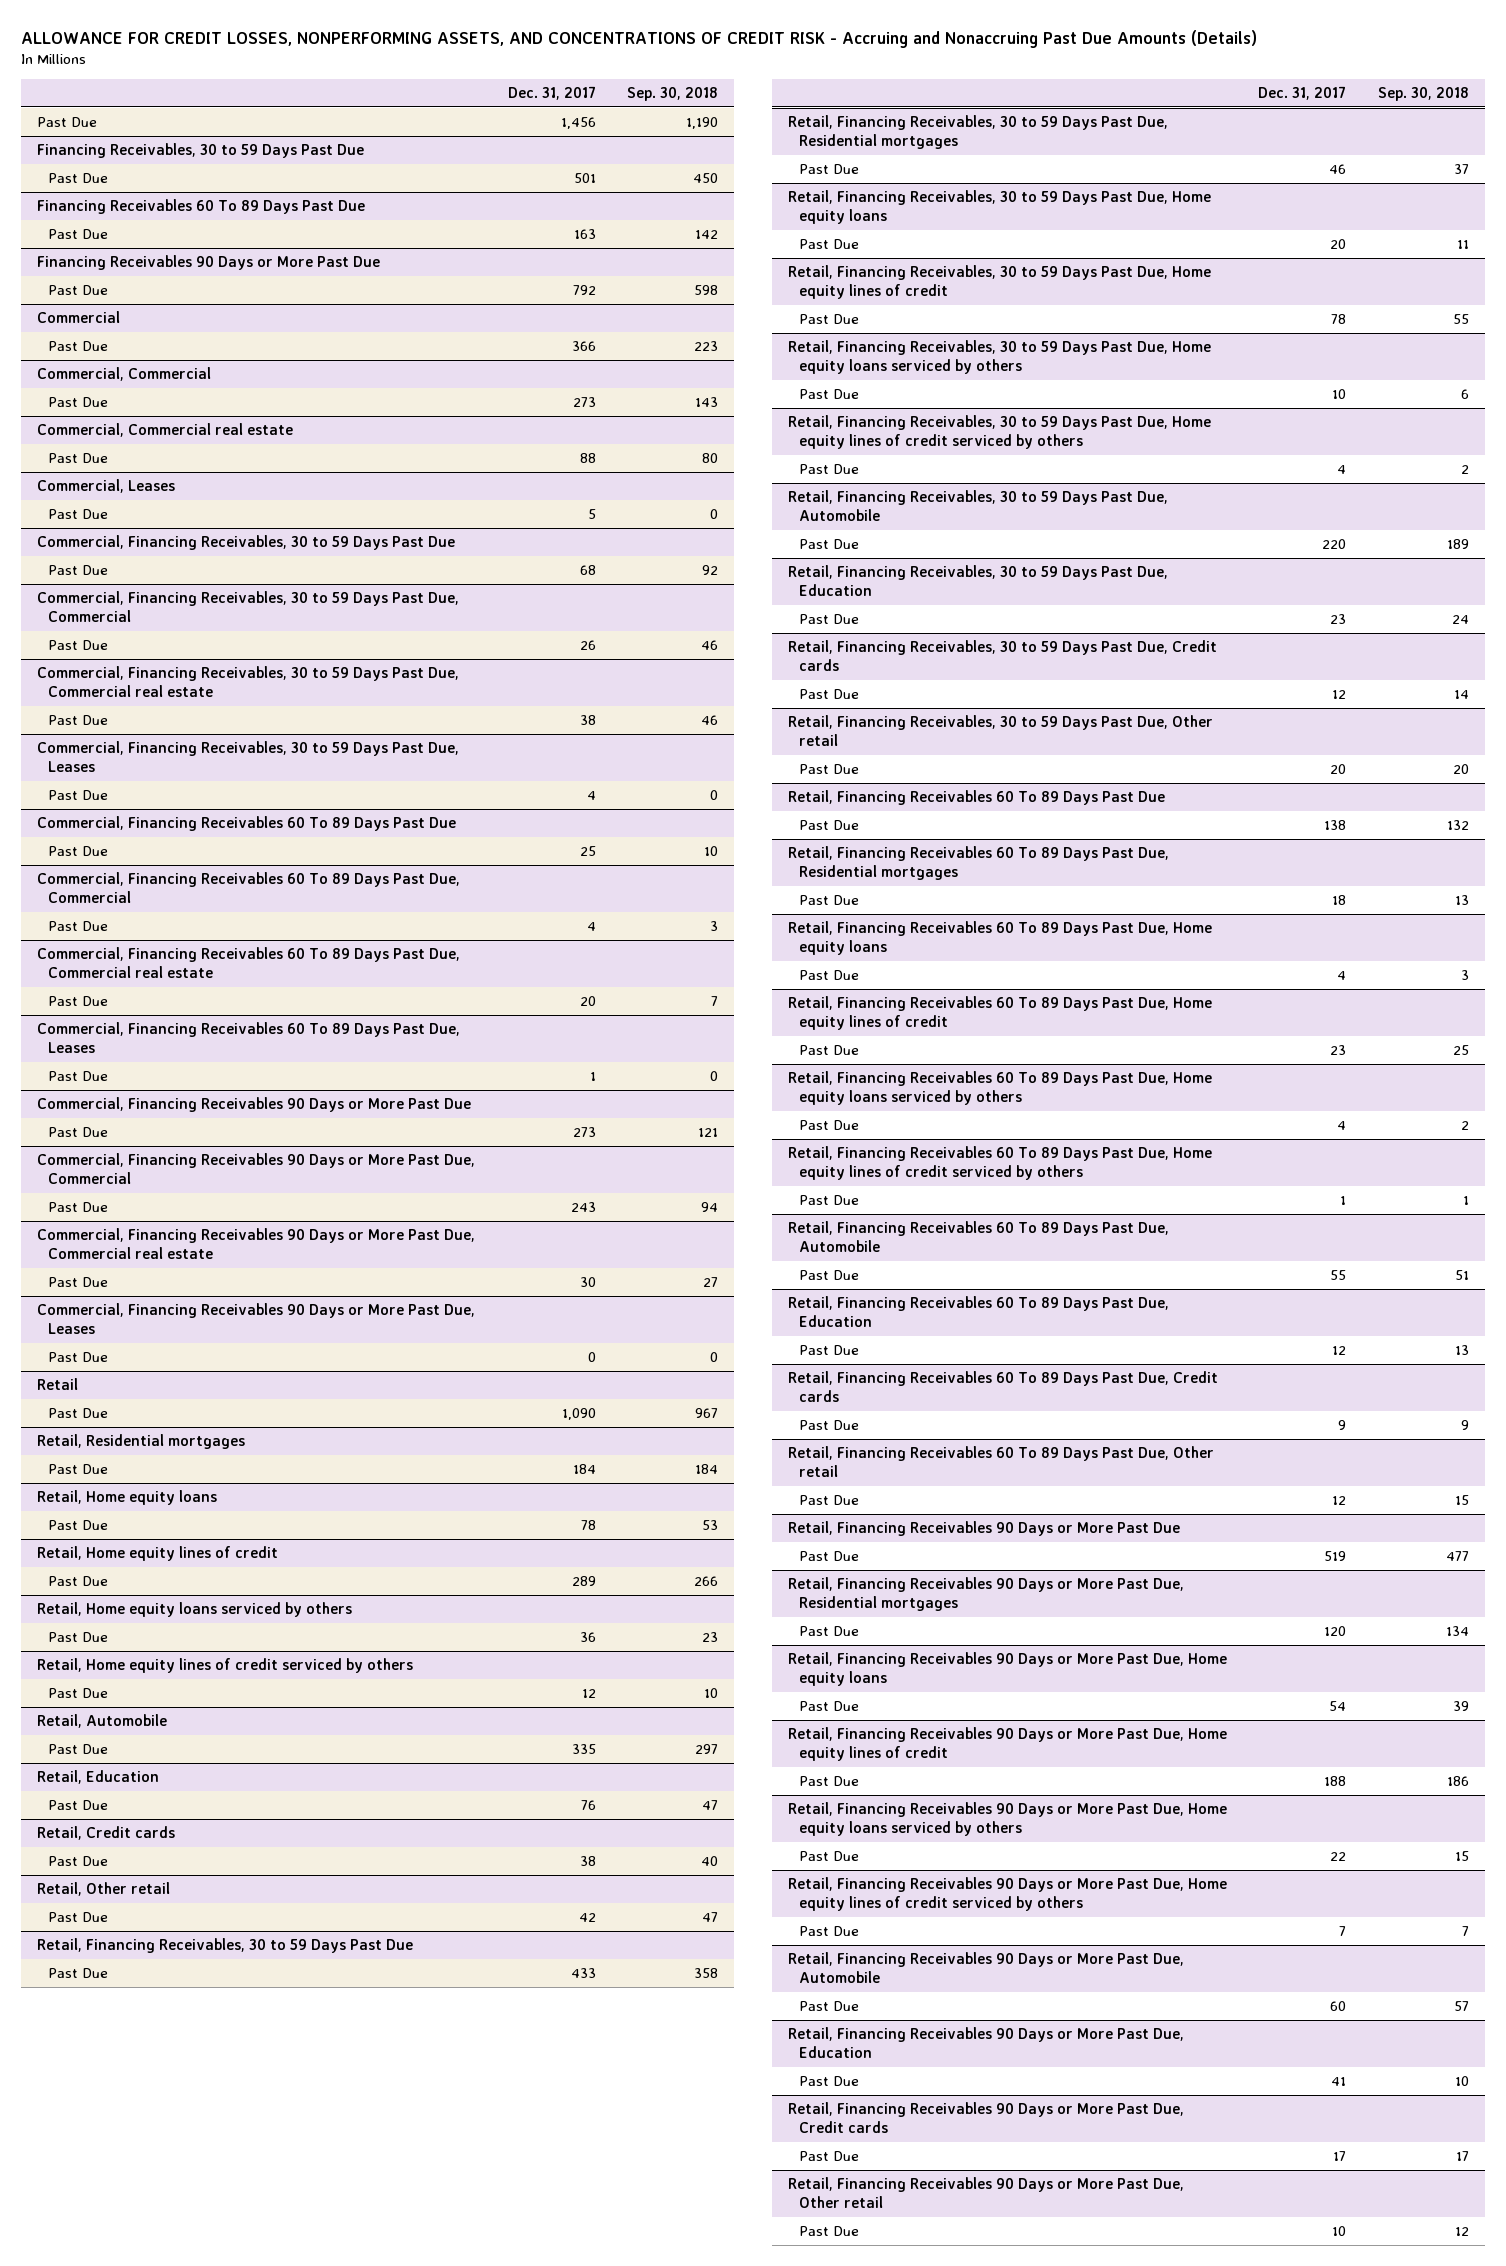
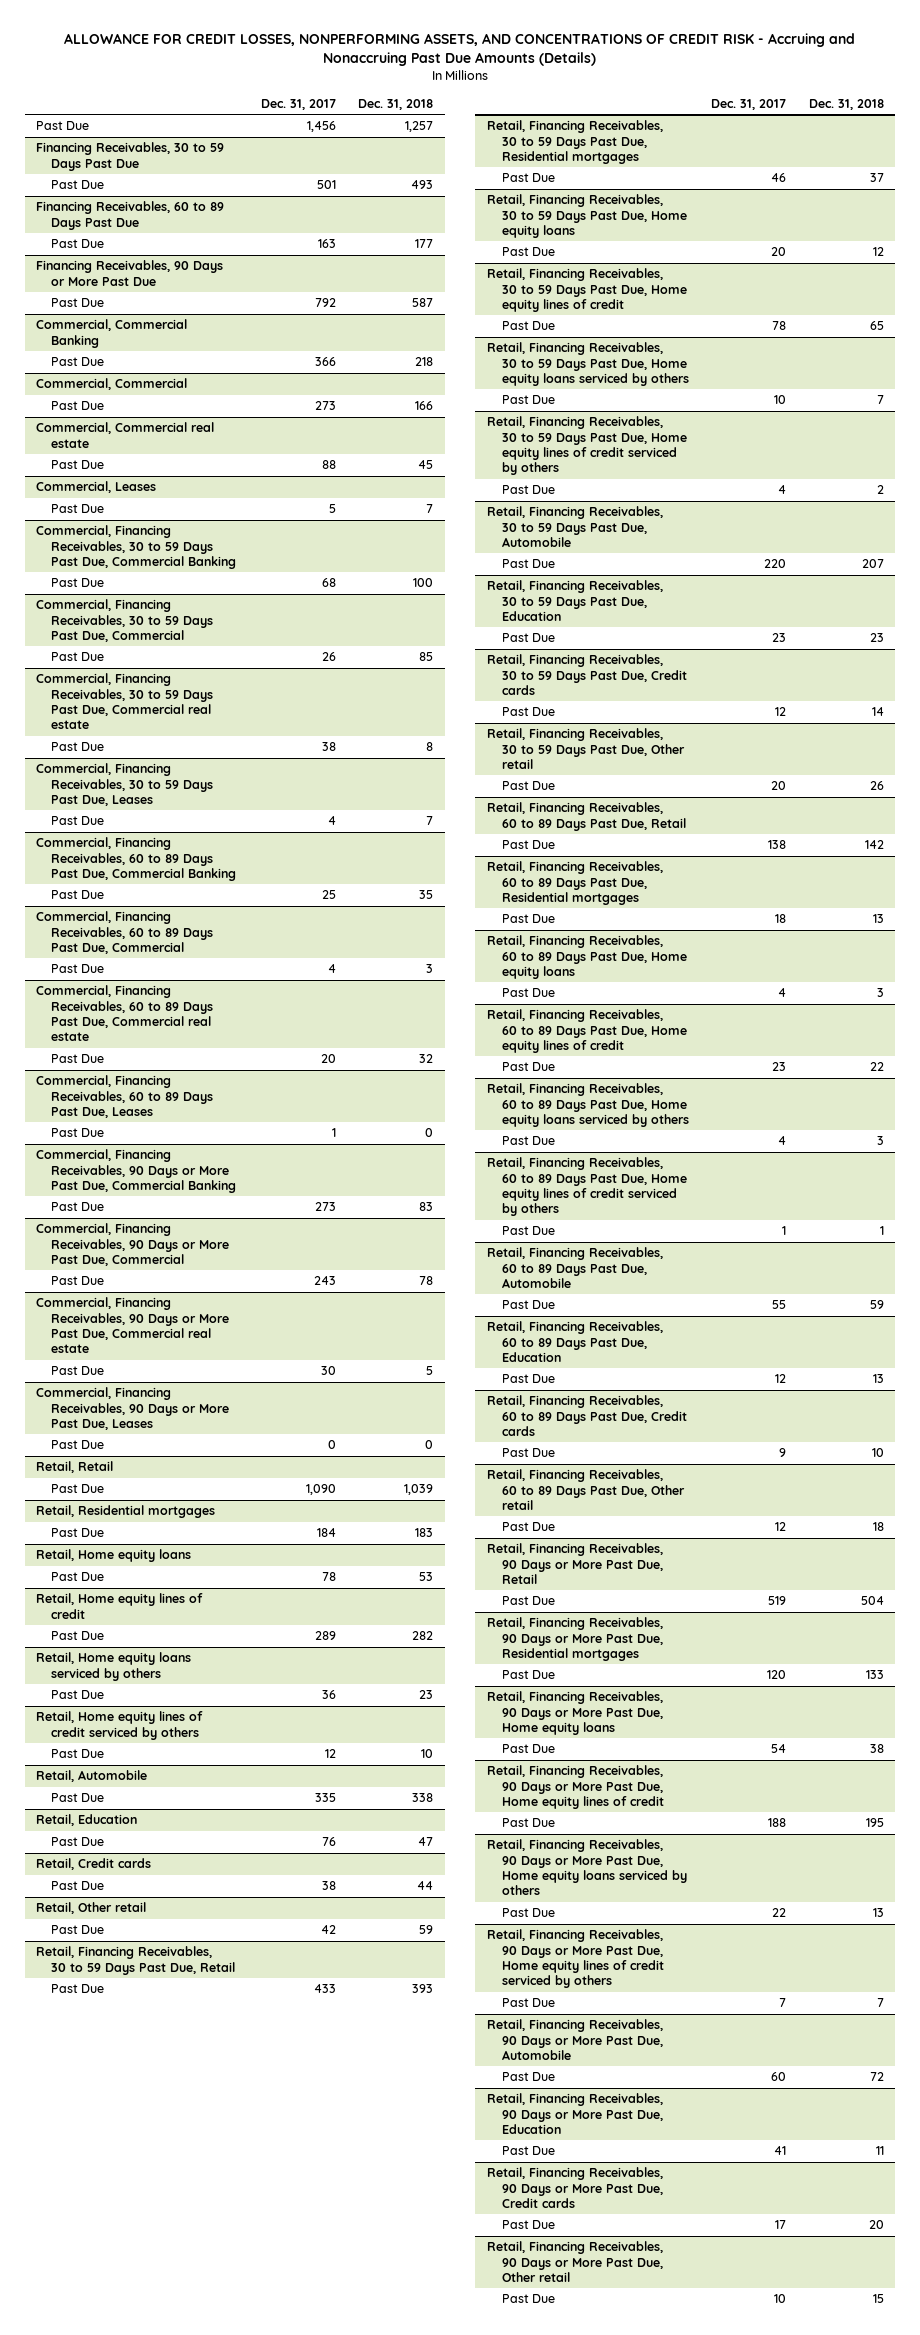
- | Dec. 31, 2017 | Sep. 30, 2018
+ | Dec. 31, 2017 | Dec. 31, 2018
- Financing Receivables 60 To 89 Days Past Due
+ Financing Receivables, 60 to 89 Days Past Due
- Financing Receivables 90 Days or More Past Due
+ Financing Receivables, 90 Days or More Past Due
- Commercial
+ Commercial, Commercial Banking
- Commercial, Financing Receivables, 30 to 59 Days Past Due
+ Commercial, Financing Receivables, 30 to 59 Days Past Due, Commercial Banking
- Commercial, Financing Receivables 60 To 89 Days Past Due
+ Commercial, Financing Receivables, 60 to 89 Days Past Due, Commercial Banking
- Commercial, Financing Receivables 60 To 89 Days Past Due, Commercial
+ Commercial, Financing Receivables, 60 to 89 Days Past Due, Commercial
- Commercial, Financing Receivables 60 To 89 Days Past Due, Commercial real estate
+ Commercial, Financing Receivables, 60 to 89 Days Past Due, Commercial real estate
- Commercial, Financing Receivables 60 To 89 Days Past Due, Leases
+ Commercial, Financing Receivables, 60 to 89 Days Past Due, Leases
- Commercial, Financing Receivables 90 Days or More Past Due
+ Commercial, Financing Receivables, 90 Days or More Past Due, Commercial Banking
- Commercial, Financing Receivables 90 Days or More Past Due, Commercial
+ Commercial, Financing Receivables, 90 Days or More Past Due, Commercial
- Commercial, Financing Receivables 90 Days or More Past Due, Commercial real estate
+ Commercial, Financing Receivables, 90 Days or More Past Due, Commercial real estate
- Commercial, Financing Receivables 90 Days or More Past Due, Leases
+ Commercial, Financing Receivables, 90 Days or More Past Due, Leases
- Retail
+ Retail, Retail
- Retail, Financing Receivables, 30 to 59 Days Past Due
+ Retail, Financing Receivables, 30 to 59 Days Past Due, Retail
- Retail, Financing Receivables 60 To 89 Days Past Due
+ Retail, Financing Receivables, 60 to 89 Days Past Due, Retail
- Retail, Financing Receivables 60 To 89 Days Past Due, Residential mortgages
+ Retail, Financing Receivables, 60 to 89 Days Past Due, Residential mortgages
- Retail, Financing Receivables 60 To 89 Days Past Due, Home equity loans
+ Retail, Financing Receivables, 60 to 89 Days Past Due, Home equity loans
- Retail, Financing Receivables 60 To 89 Days Past Due, Home equity lines of credit
+ Retail, Financing Receivables, 60 to 89 Days Past Due, Home equity lines of credit
- Retail, Financing Receivables 60 To 89 Days Past Due, Home equity loans serviced by others
+ Retail, Financing Receivables, 60 to 89 Days Past Due, Home equity loans serviced by others
- Retail, Financing Receivables 60 To 89 Days Past Due, Home equity lines of credit serviced by others
+ Retail, Financing Receivables, 60 to 89 Days Past Due, Home equity lines of credit serviced by others
- Retail, Financing Receivables 60 To 89 Days Past Due, Automobile
+ Retail, Financing Receivables, 60 to 89 Days Past Due, Automobile
- Retail, Financing Receivables 60 To 89 Days Past Due, Education
+ Retail, Financing Receivables, 60 to 89 Days Past Due, Education
- Retail, Financing Receivables 60 To 89 Days Past Due, Credit cards
+ Retail, Financing Receivables, 60 to 89 Days Past Due, Credit cards
- Retail, Financing Receivables 60 To 89 Days Past Due, Other retail
+ Retail, Financing Receivables, 60 to 89 Days Past Due, Other retail
- Retail, Financing Receivables 90 Days or More Past Due
+ Retail, Financing Receivables, 90 Days or More Past Due, Retail
- Retail, Financing Receivables 90 Days or More Past Due, Residential mortgages
+ Retail, Financing Receivables, 90 Days or More Past Due, Residential mortgages
- Retail, Financing Receivables 90 Days or More Past Due, Home equity loans
+ Retail, Financing Receivables, 90 Days or More Past Due, Home equity loans
- Retail, Financing Receivables 90 Days or More Past Due, Home equity lines of credit
+ Retail, Financing Receivables, 90 Days or More Past Due, Home equity lines of credit
- Retail, Financing Receivables 90 Days or More Past Due, Home equity loans serviced by others
+ Retail, Financing Receivables, 90 Days or More Past Due, Home equity loans serviced by others
- Retail, Financing Receivables 90 Days or More Past Due, Home equity lines of credit serviced by others
+ Retail, Financing Receivables, 90 Days or More Past Due, Home equity lines of credit serviced by others
- Retail, Financing Receivables 90 Days or More Past Due, Automobile
+ Retail, Financing Receivables, 90 Days or More Past Due, Automobile
- Retail, Financing Receivables 90 Days or More Past Due, Education
+ Retail, Financing Receivables, 90 Days or More Past Due, Education
- Retail, Financing Receivables 90 Days or More Past Due, Credit cards
+ Retail, Financing Receivables, 90 Days or More Past Due, Credit cards
- Retail, Financing Receivables 90 Days or More Past Due, Other retail
+ Retail, Financing Receivables, 90 Days or More Past Due, Other retail

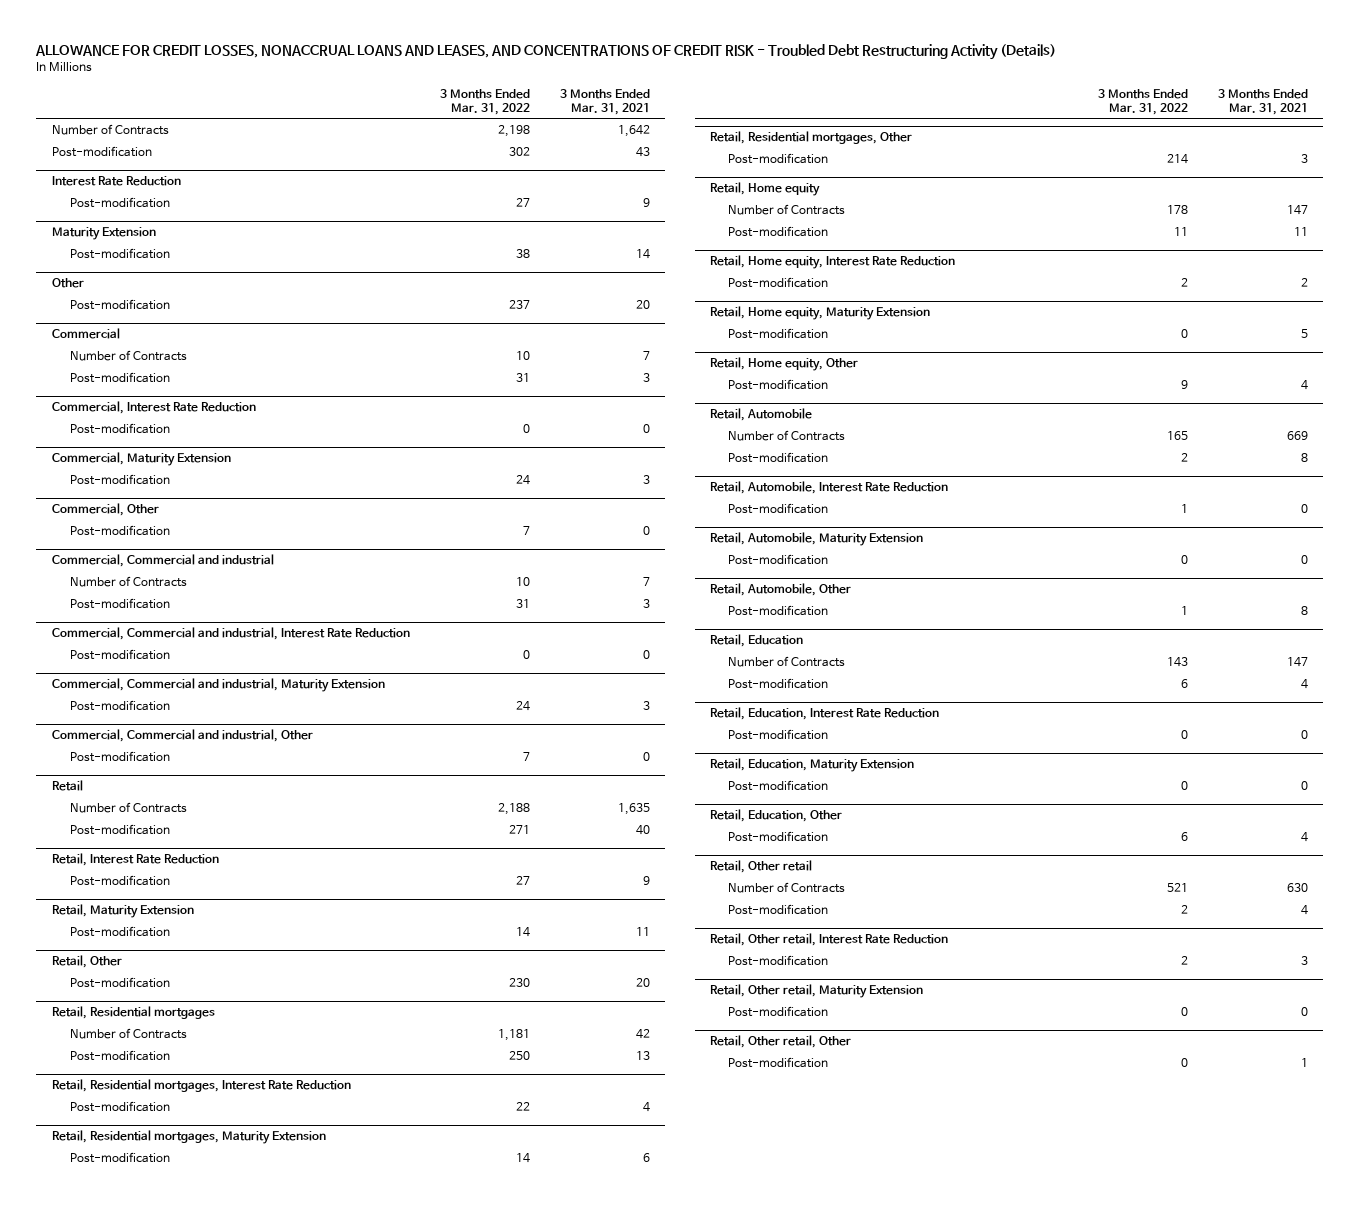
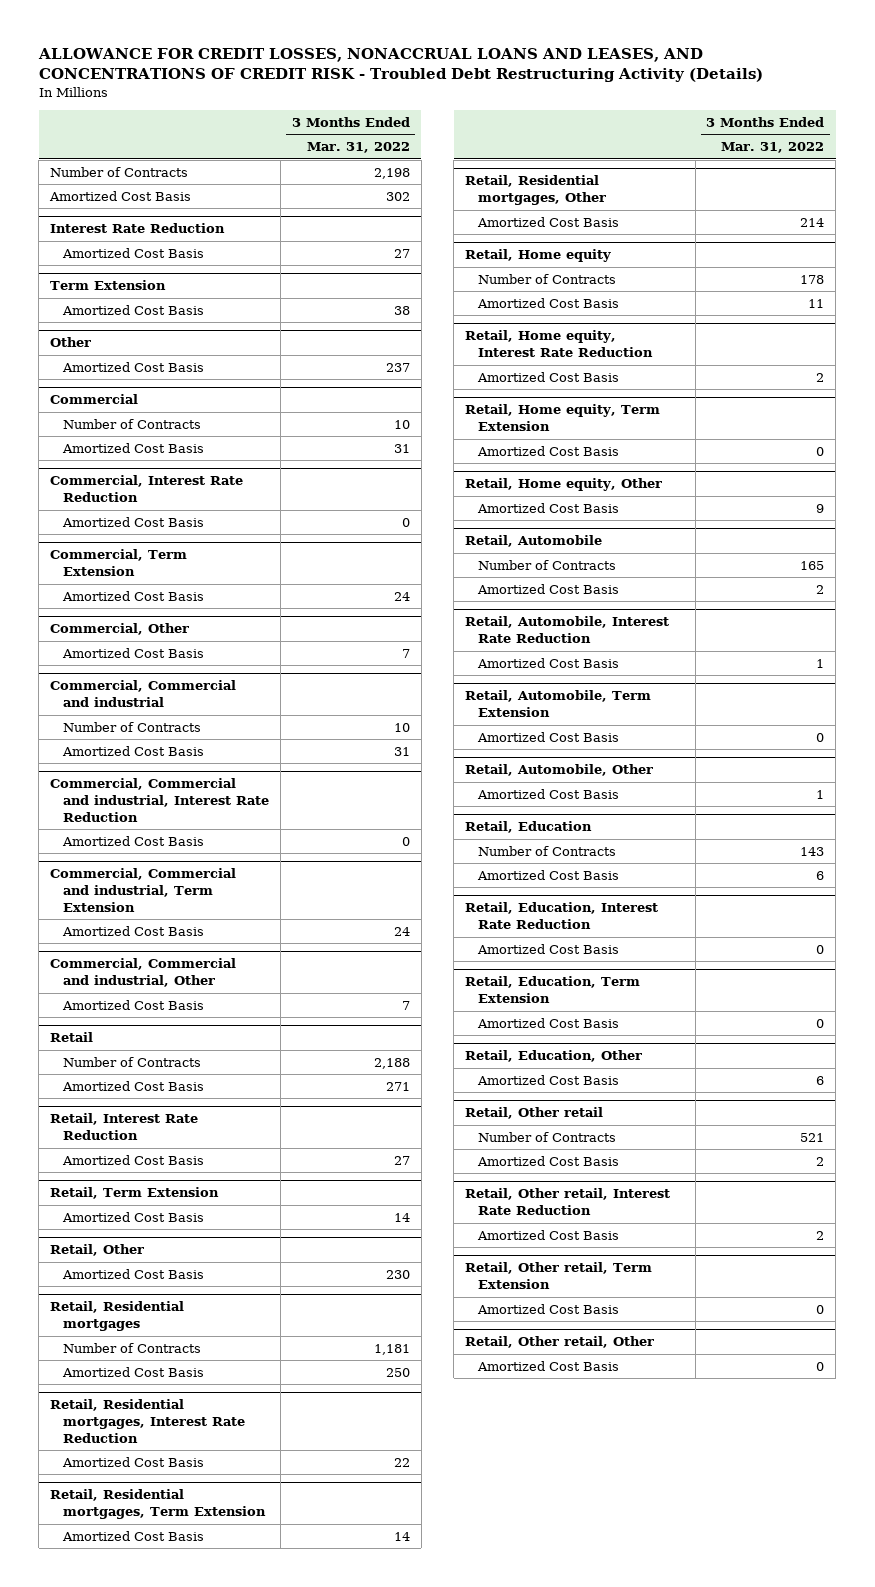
- | 3 Months Ended Mar. 31, 2022 | 3 Months Ended Mar. 31, 2021
+ | 3 Months Ended Mar. 31, 2022
- Post-modification | 302 | 43
+ Amortized Cost Basis | 302
@ Interest Rate Reduction
- Post-modification | 27 | 9
- Maturity Extension
- Post-modification | 38 | 14
@ Interest Rate Reduction
+ Amortized Cost Basis | 27
+ Term Extension
+ Amortized Cost Basis | 38
@ Other
- Post-modification | 237 | 20
+ Amortized Cost Basis | 237
@ Commercial
- Post-modification | 31 | 3
+ Amortized Cost Basis | 31
@ Commercial, Interest Rate Reduction
- Post-modification | 0 | 0
- Commercial, Maturity Extension
- Post-modification | 24 | 3
@ Commercial, Interest Rate Reduction
+ Amortized Cost Basis | 0
+ Commercial, Term Extension
+ Amortized Cost Basis | 24
@ Commercial, Other
- Post-modification | 7 | 0
+ Amortized Cost Basis | 7
@ Commercial, Commercial and industrial
- Post-modification | 31 | 3
+ Amortized Cost Basis | 31
@ Commercial, Commercial and industrial, Interest Rate Reduction
- Post-modification | 0 | 0
- Commercial, Commercial and industrial, Maturity Extension
- Post-modification | 24 | 3
@ Commercial, Commercial and industrial, Interest Rate Reduction
+ Amortized Cost Basis | 0
+ Commercial, Commercial and industrial, Term Extension
+ Amortized Cost Basis | 24
@ Commercial, Commercial and industrial, Other
- Post-modification | 7 | 0
+ Amortized Cost Basis | 7
@ Retail
- Post-modification | 271 | 40
+ Amortized Cost Basis | 271
@ Retail, Interest Rate Reduction
- Post-modification | 27 | 9
- Retail, Maturity Extension
- Post-modification | 14 | 11
@ Retail, Interest Rate Reduction
+ Amortized Cost Basis | 27
+ Retail, Term Extension
+ Amortized Cost Basis | 14
@ Retail, Other
- Post-modification | 230 | 20
+ Amortized Cost Basis | 230
@ Retail, Residential mortgages
- Post-modification | 250 | 13
+ Amortized Cost Basis | 250
@ Retail, Residential mortgages, Interest Rate Reduction
- Post-modification | 22 | 4
- Retail, Residential mortgages, Maturity Extension
- Post-modification | 14 | 6
@ Retail, Residential mortgages, Interest Rate Reduction
+ Amortized Cost Basis | 22
+ Retail, Residential mortgages, Term Extension
+ Amortized Cost Basis | 14
@ Retail, Residential mortgages, Other
- Post-modification | 214 | 3
+ Amortized Cost Basis | 214
@ Retail, Home equity
- Post-modification | 11 | 11
+ Amortized Cost Basis | 11
@ Retail, Home equity, Interest Rate Reduction
- Post-modification | 2 | 2
- Retail, Home equity, Maturity Extension
- Post-modification | 0 | 5
@ Retail, Home equity, Interest Rate Reduction
+ Amortized Cost Basis | 2
+ Retail, Home equity, Term Extension
+ Amortized Cost Basis | 0
@ Retail, Home equity, Other
- Post-modification | 9 | 4
+ Amortized Cost Basis | 9
@ Retail, Automobile
- Post-modification | 2 | 8
+ Amortized Cost Basis | 2
@ Retail, Automobile, Interest Rate Reduction
- Post-modification | 1 | 0
- Retail, Automobile, Maturity Extension
- Post-modification | 0 | 0
@ Retail, Automobile, Interest Rate Reduction
+ Amortized Cost Basis | 1
+ Retail, Automobile, Term Extension
+ Amortized Cost Basis | 0
@ Retail, Automobile, Other
- Post-modification | 1 | 8
+ Amortized Cost Basis | 1
@ Retail, Education
- Post-modification | 6 | 4
+ Amortized Cost Basis | 6
@ Retail, Education, Interest Rate Reduction
- Post-modification | 0 | 0
- Retail, Education, Maturity Extension
- Post-modification | 0 | 0
@ Retail, Education, Interest Rate Reduction
+ Amortized Cost Basis | 0
+ Retail, Education, Term Extension
+ Amortized Cost Basis | 0
@ Retail, Education, Other
- Post-modification | 6 | 4
+ Amortized Cost Basis | 6
@ Retail, Other retail
- Post-modification | 2 | 4
+ Amortized Cost Basis | 2
@ Retail, Other retail, Interest Rate Reduction
- Post-modification | 2 | 3
- Retail, Other retail, Maturity Extension
- Post-modification | 0 | 0
@ Retail, Other retail, Interest Rate Reduction
+ Amortized Cost Basis | 2
+ Retail, Other retail, Term Extension
+ Amortized Cost Basis | 0
@ Retail, Other retail, Other
- Post-modification | 0 | 1
+ Amortized Cost Basis | 0

